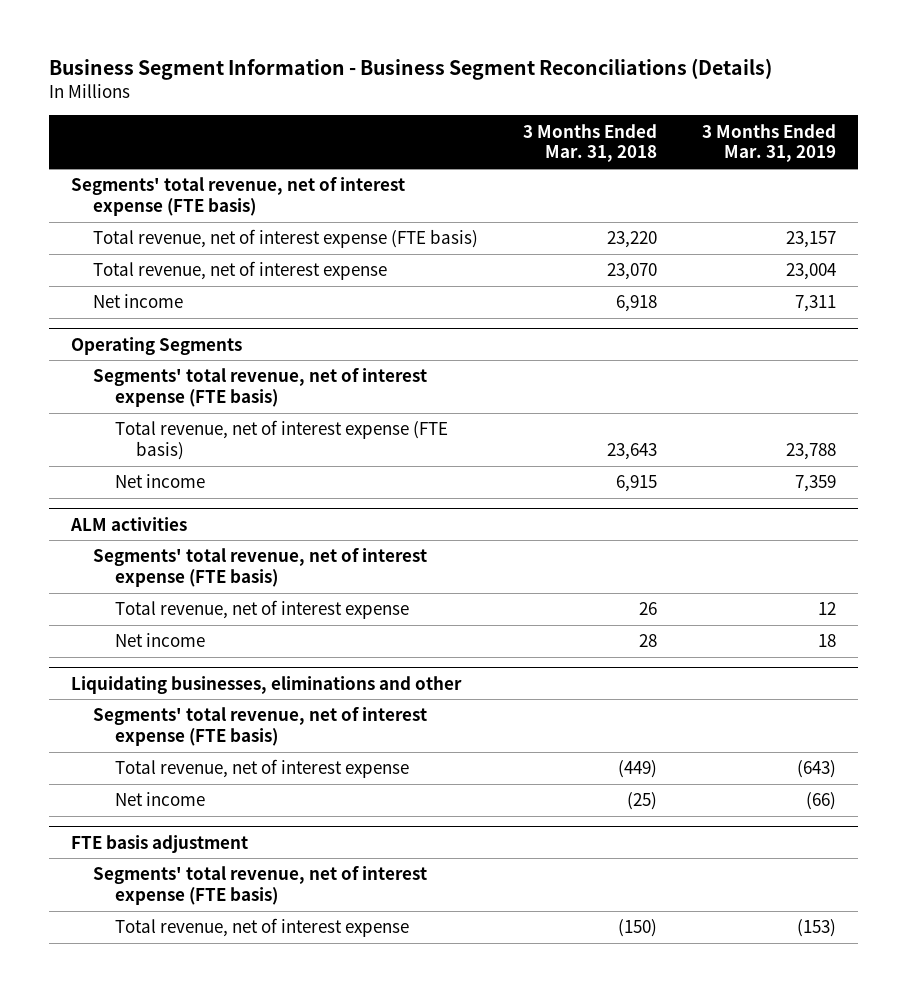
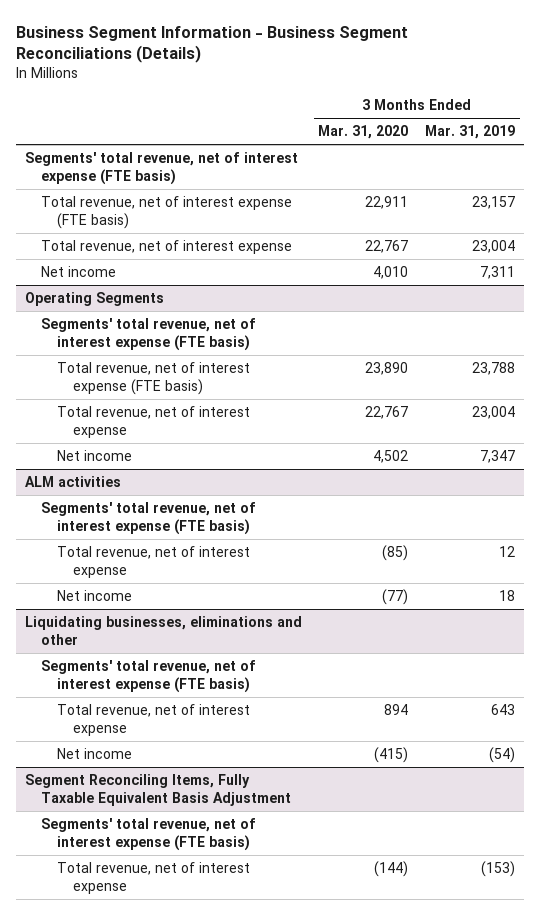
- | 3 Months Ended Mar. 31, 2018 | 3 Months Ended Mar. 31, 2019
+ | 3 Months Ended Mar. 31, 2020 | 3 Months Ended Mar. 31, 2019
@ Operating Segments
- Net income | 6,915 | 7,359
+ Total revenue, net of interest expense | 22,767 | 23,004
+ Net income | 4,502 | 7,347
@ Liquidating businesses, eliminations and other
- Total revenue, net of interest expense | (449) | (643)
- Net income | (25) | (66)
- FTE basis adjustment
@ Liquidating businesses, eliminations and other
+ Total revenue, net of interest expense | 894 | 643
+ Net income | (415) | (54)
+ Segment Reconciling Items, Fully Taxable Equivalent Basis Adjustment

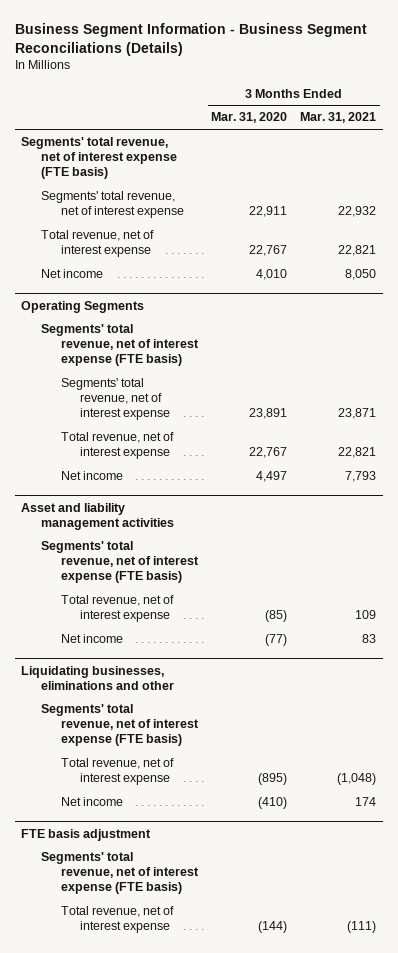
- | 3 Months Ended Mar. 31, 2020 | 3 Months Ended Mar. 31, 2019
+ | 3 Months Ended Mar. 31, 2020 | 3 Months Ended Mar. 31, 2021
- Total revenue, net of interest expense (FTE basis) | 22,911 | 23,157
+ Segments' total revenue, net of interest expense | 22,911 | 22,932
@ Operating Segments
- Total revenue, net of interest expense (FTE basis) | 23,890 | 23,788
+ Segments' total revenue, net of interest expense | 23,891 | 23,871
- Net income | 4,502 | 7,347
- ALM activities
@ Operating Segments
+ Net income | 4,497 | 7,793
+ Asset and liability management activities
@ Liquidating businesses, eliminations and other
- Total revenue, net of interest expense | 894 | 643
- Net income | (415) | (54)
- Segment Reconciling Items, Fully Taxable Equivalent Basis Adjustment
@ Liquidating businesses, eliminations and other
+ Total revenue, net of interest expense | (895) | (1,048)
+ Net income | (410) | 174
+ FTE basis adjustment

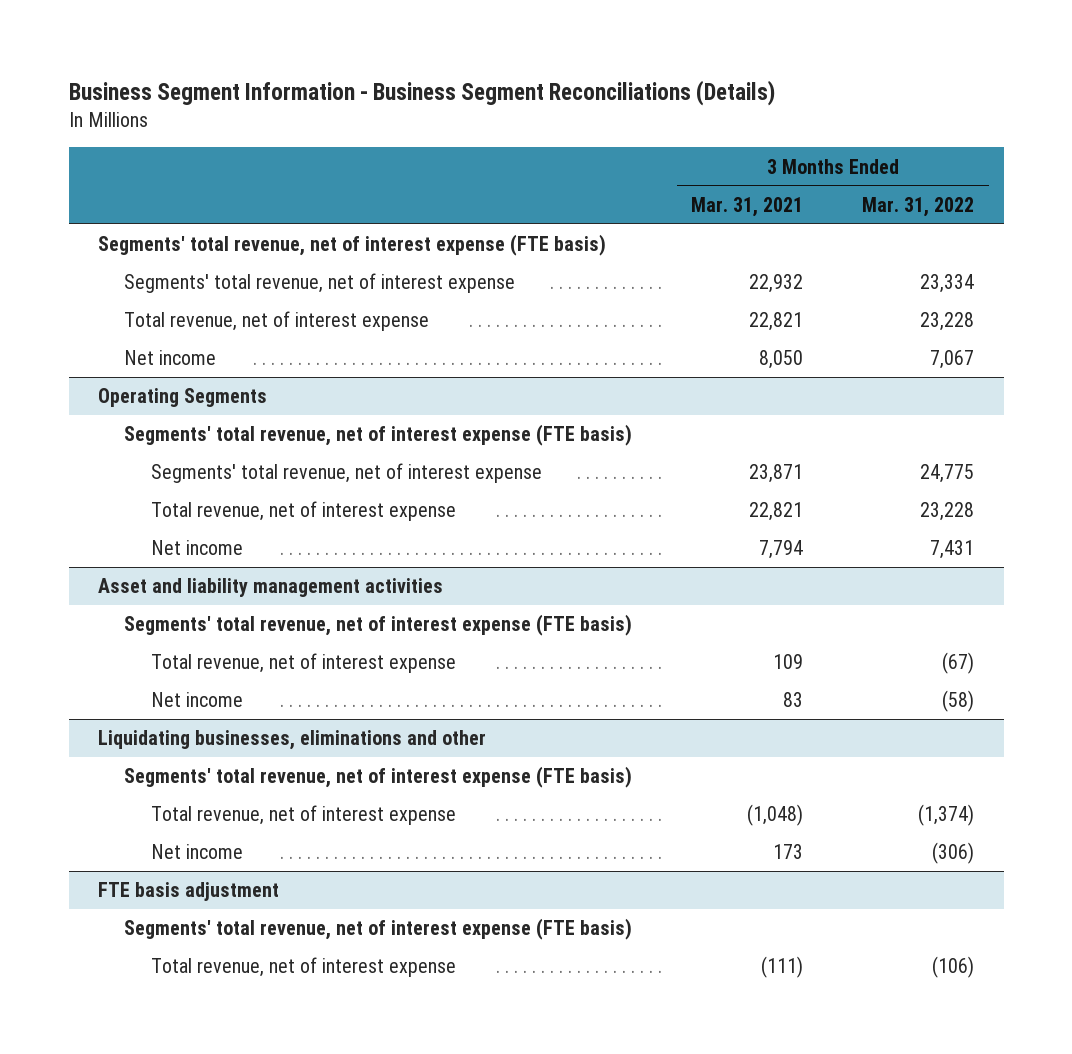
- | 3 Months Ended Mar. 31, 2020 | 3 Months Ended Mar. 31, 2021
+ | 3 Months Ended Mar. 31, 2021 | 3 Months Ended Mar. 31, 2022
@ Operating Segments
- Net income | 4,497 | 7,793
+ Net income | 7,794 | 7,431
@ Liquidating businesses, eliminations and other
- Net income | (410) | 174
+ Net income | 173 | (306)

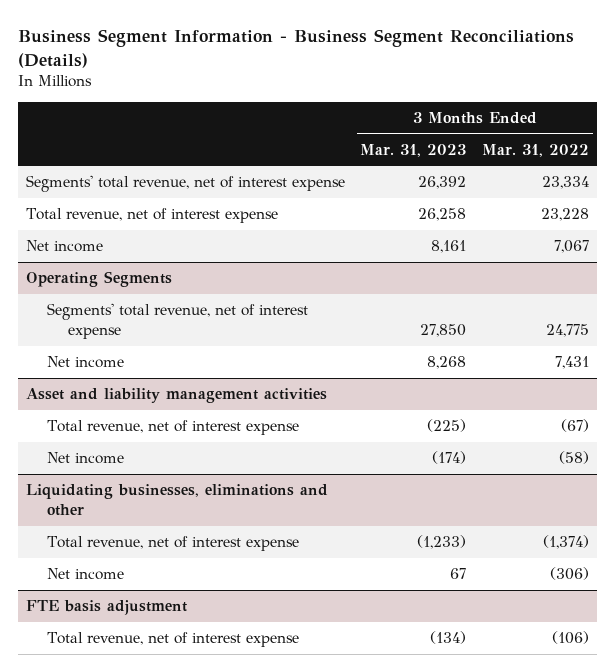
- | 3 Months Ended Mar. 31, 2021 | 3 Months Ended Mar. 31, 2022
+ | 3 Months Ended Mar. 31, 2023 | 3 Months Ended Mar. 31, 2022
- Segments' total revenue, net of interest expense (FTE basis)
@ Operating Segments
- Segments' total revenue, net of interest expense (FTE basis)
- Total revenue, net of interest expense | 22,821 | 23,228
@ Asset and liability management activities
- Segments' total revenue, net of interest expense (FTE basis)
@ Liquidating businesses, eliminations and other
- Segments' total revenue, net of interest expense (FTE basis)
@ FTE basis adjustment
- Segments' total revenue, net of interest expense (FTE basis)

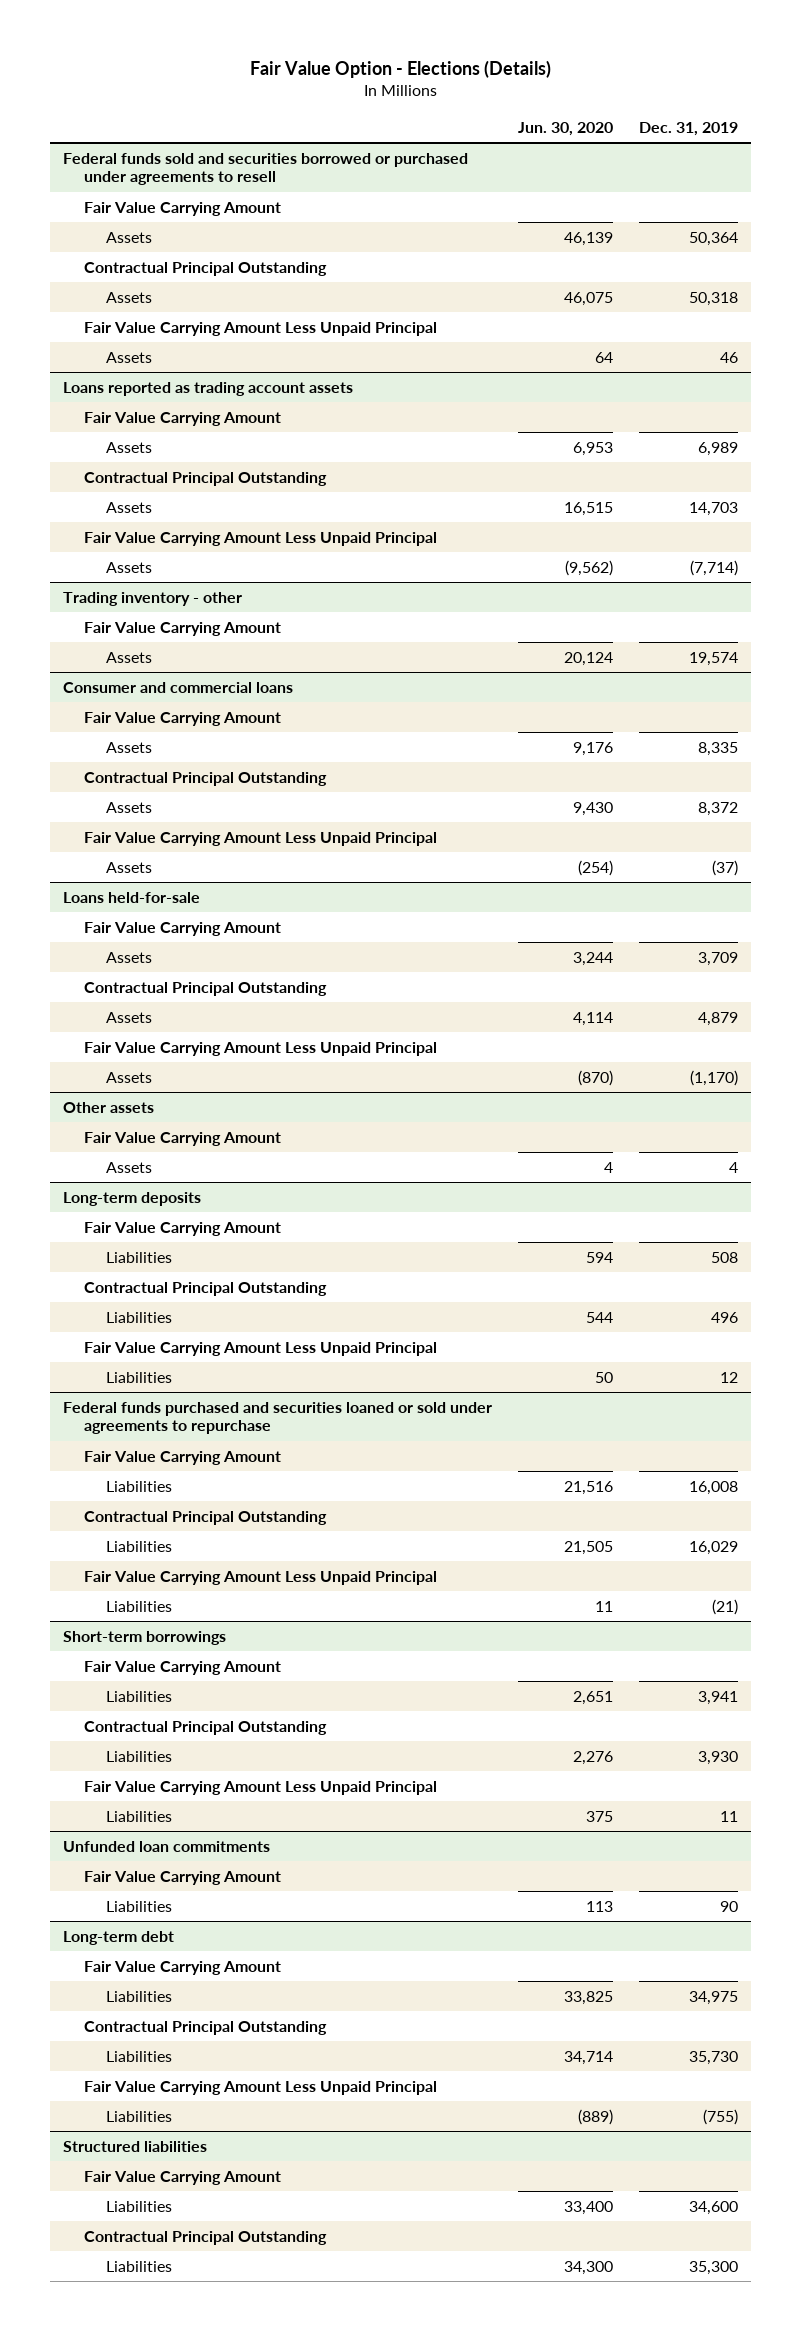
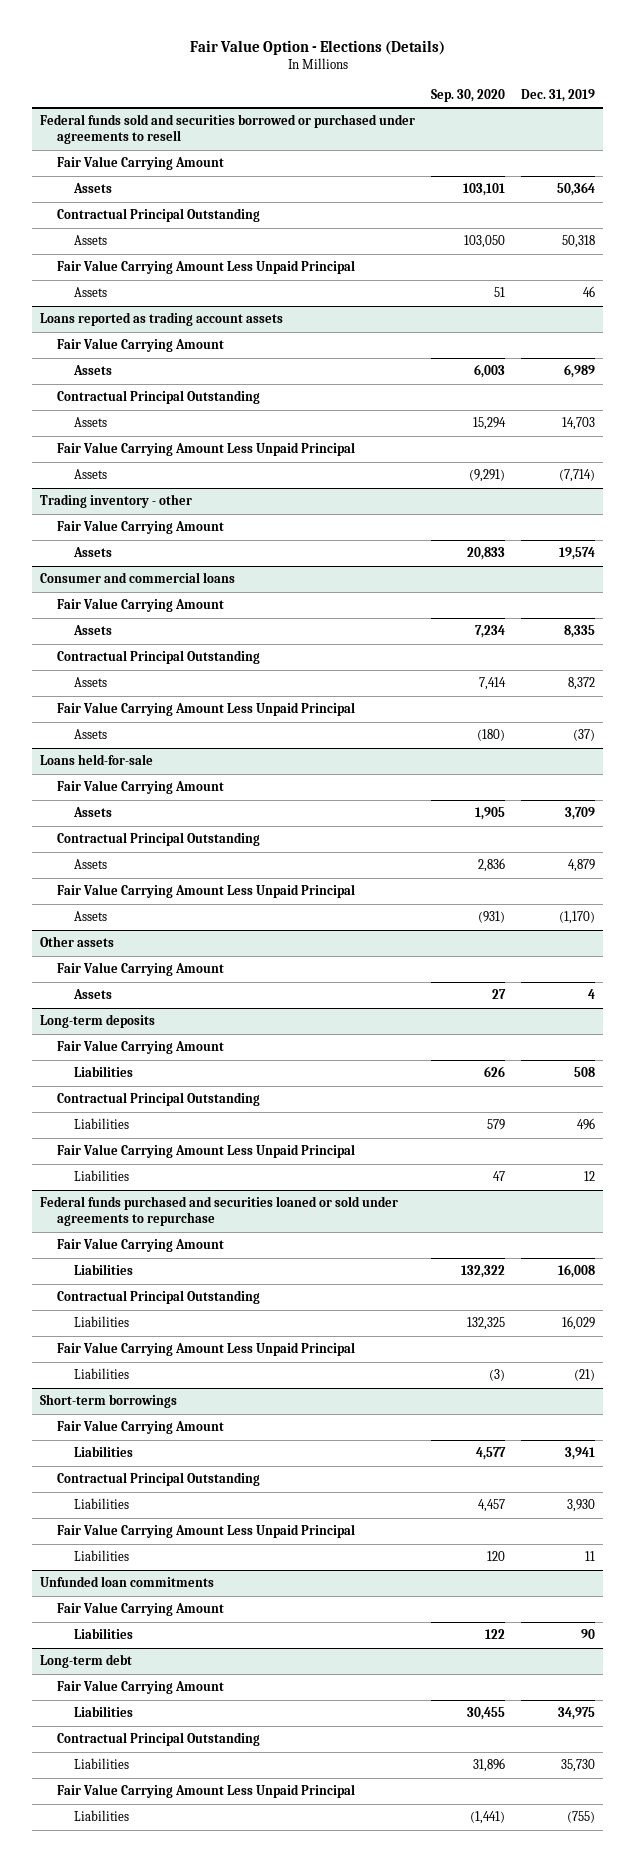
- | Jun. 30, 2020 | Dec. 31, 2019
+ | Sep. 30, 2020 | Dec. 31, 2019
- Structured liabilities
- Fair Value Carrying Amount
- Liabilities | 33,400 | 34,600
- Contractual Principal Outstanding
- Liabilities | 34,300 | 35,300

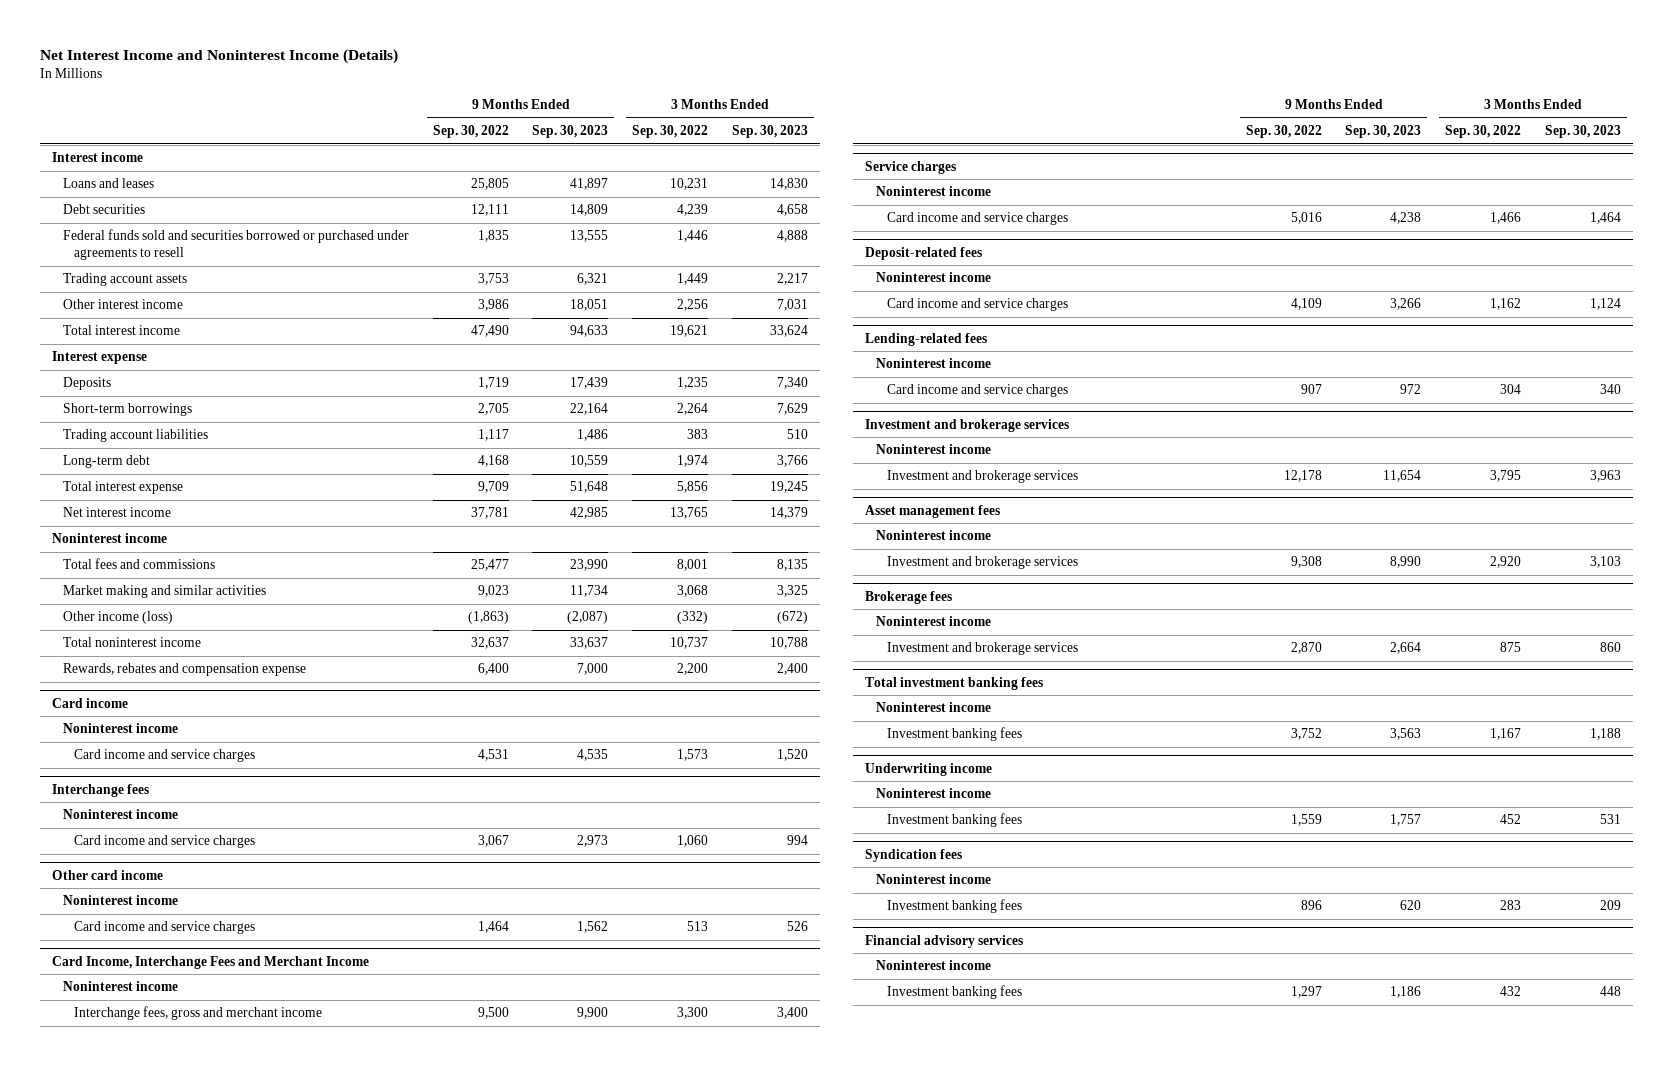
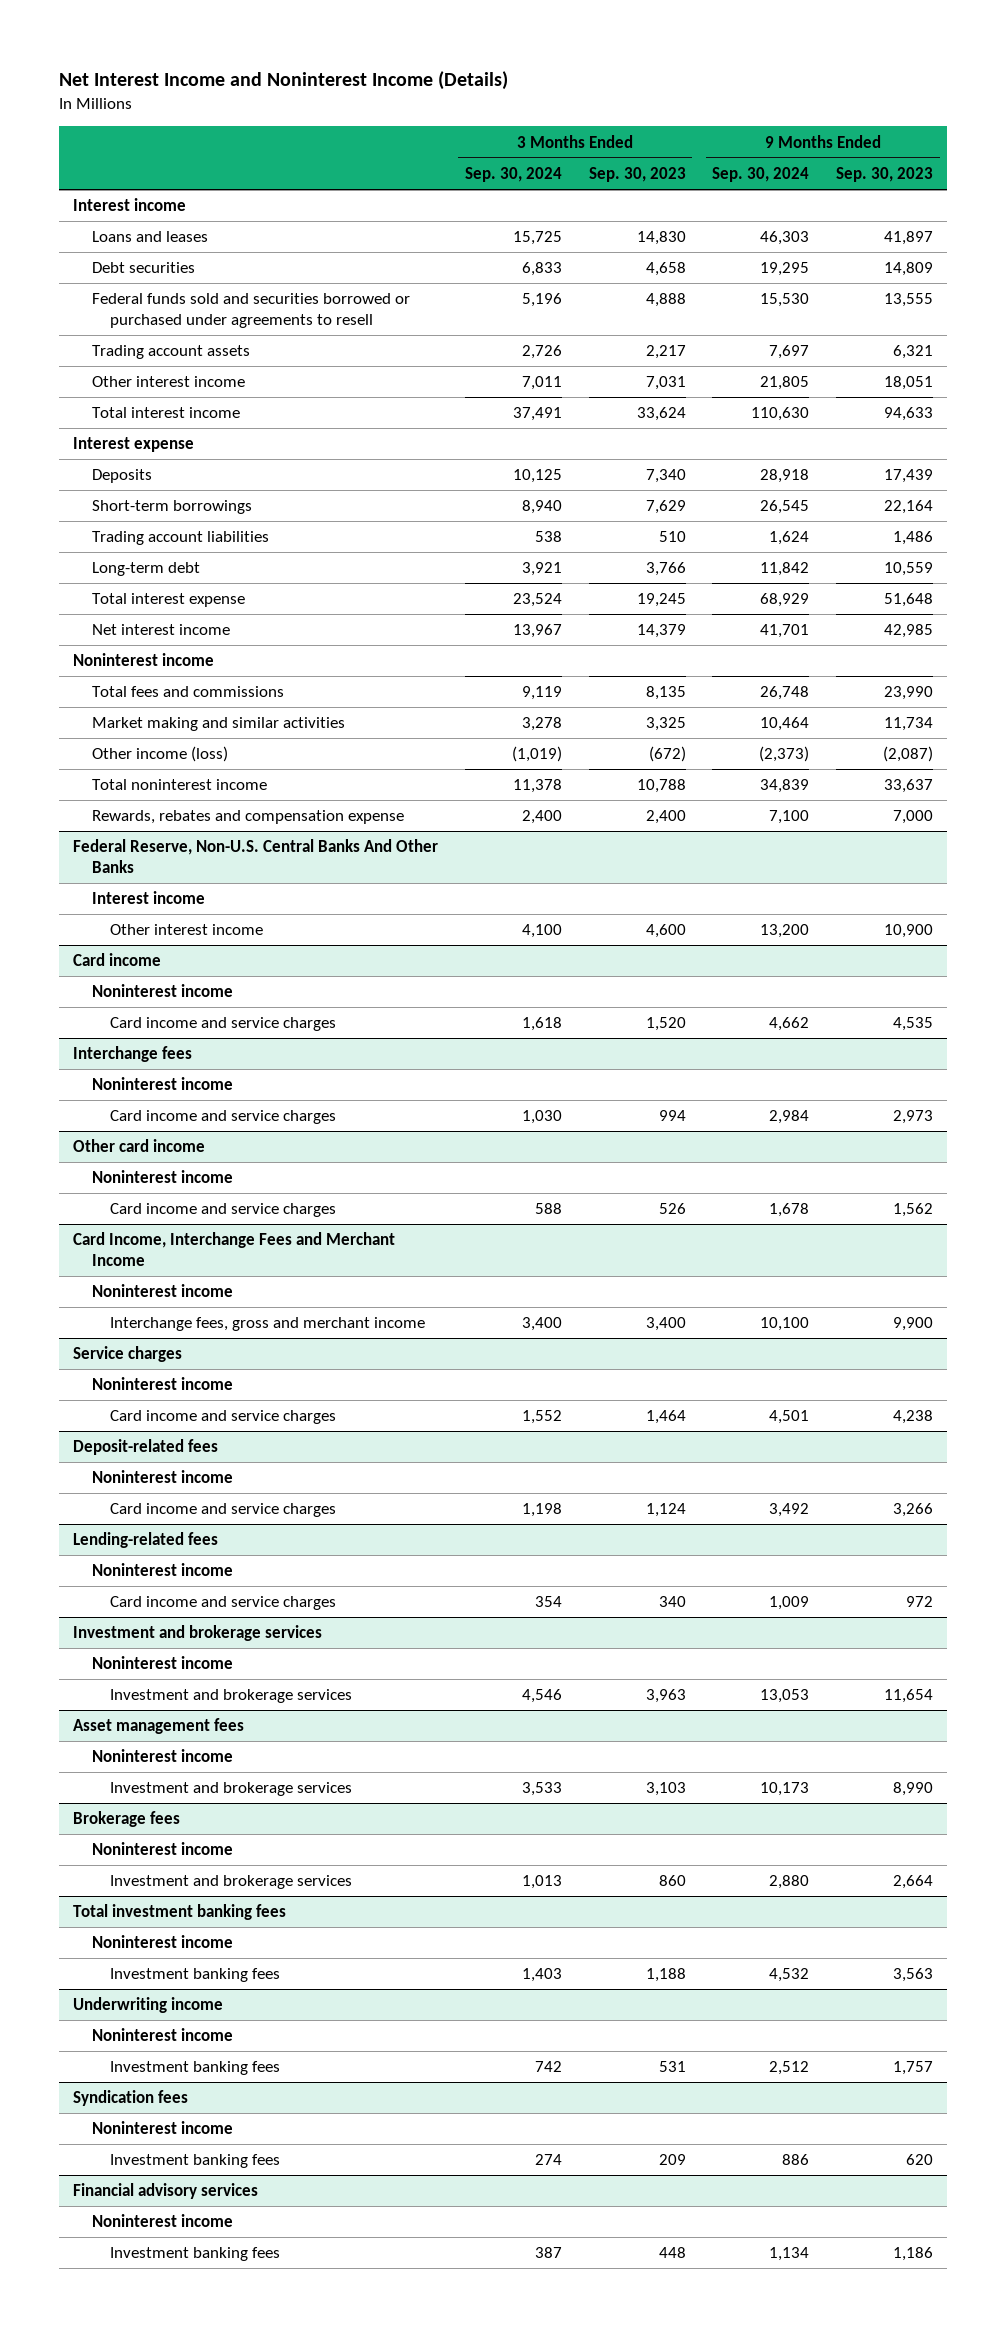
- | 9 Months Ended Sep. 30, 2022 | 9 Months Ended Sep. 30, 2023 | 3 Months Ended Sep. 30, 2022 | 3 Months Ended Sep. 30, 2023
+ | 3 Months Ended Sep. 30, 2024 | 3 Months Ended Sep. 30, 2023 | 9 Months Ended Sep. 30, 2024 | 9 Months Ended Sep. 30, 2023
+ Federal Reserve, Non-U.S. Central Banks And Other Banks
+ Interest income
+ Other interest income | 4,100 | 4,600 | 13,200 | 10,900

